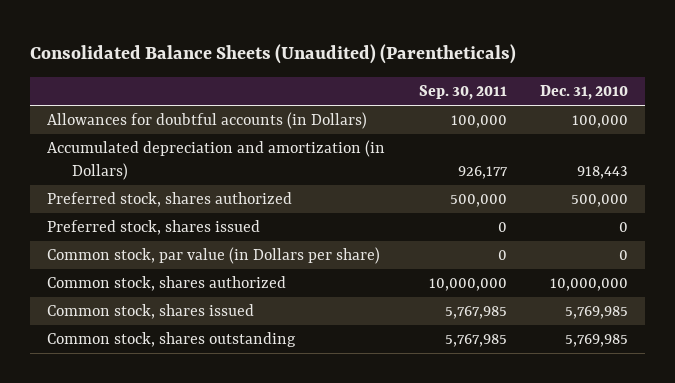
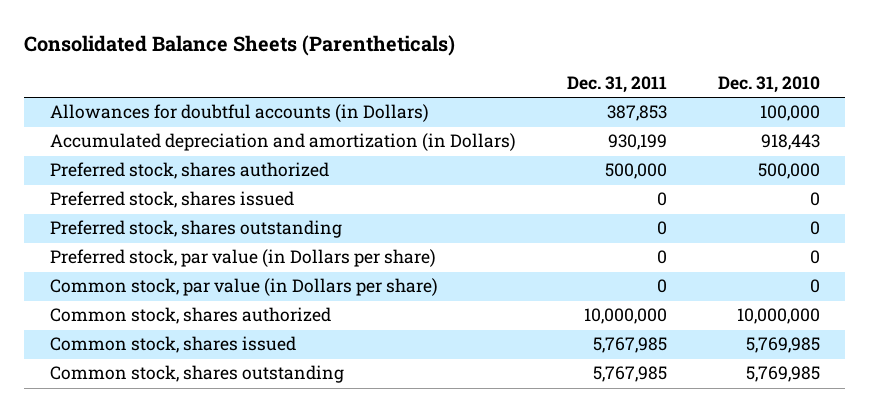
- Consolidated Balance Sheets (Unaudited) (Parentheticals)
+ Consolidated Balance Sheets (Parentheticals)
- | Sep. 30, 2011 | Dec. 31, 2010
+ | Dec. 31, 2011 | Dec. 31, 2010
+ Preferred stock, shares outstanding | 0 | 0
+ Preferred stock, par value (in Dollars per share) | 0 | 0

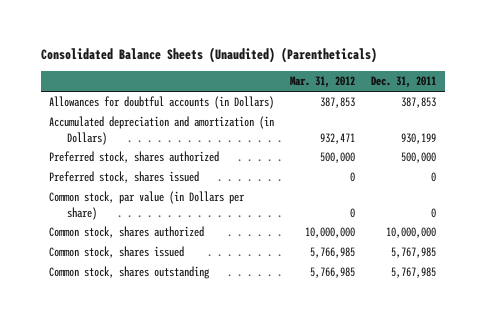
- Consolidated Balance Sheets (Parentheticals)
+ Consolidated Balance Sheets (Unaudited) (Parentheticals)
- | Dec. 31, 2011 | Dec. 31, 2010
+ | Mar. 31, 2012 | Dec. 31, 2011
- Preferred stock, shares outstanding | 0 | 0
- Preferred stock, par value (in Dollars per share) | 0 | 0

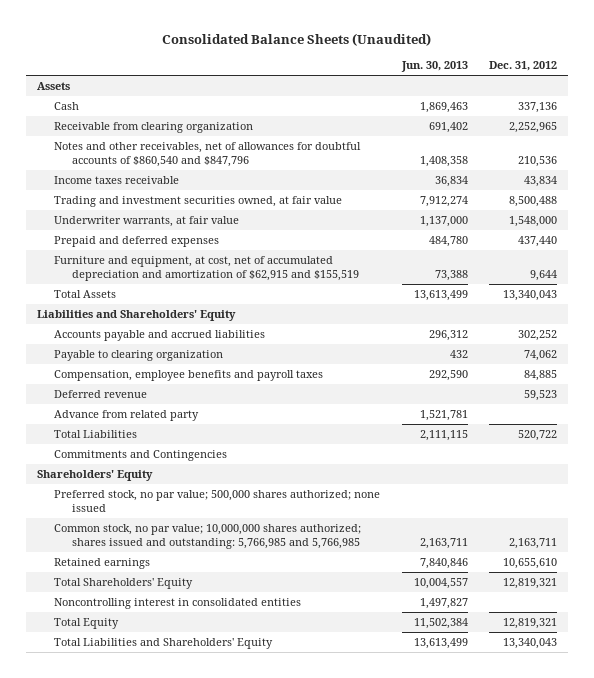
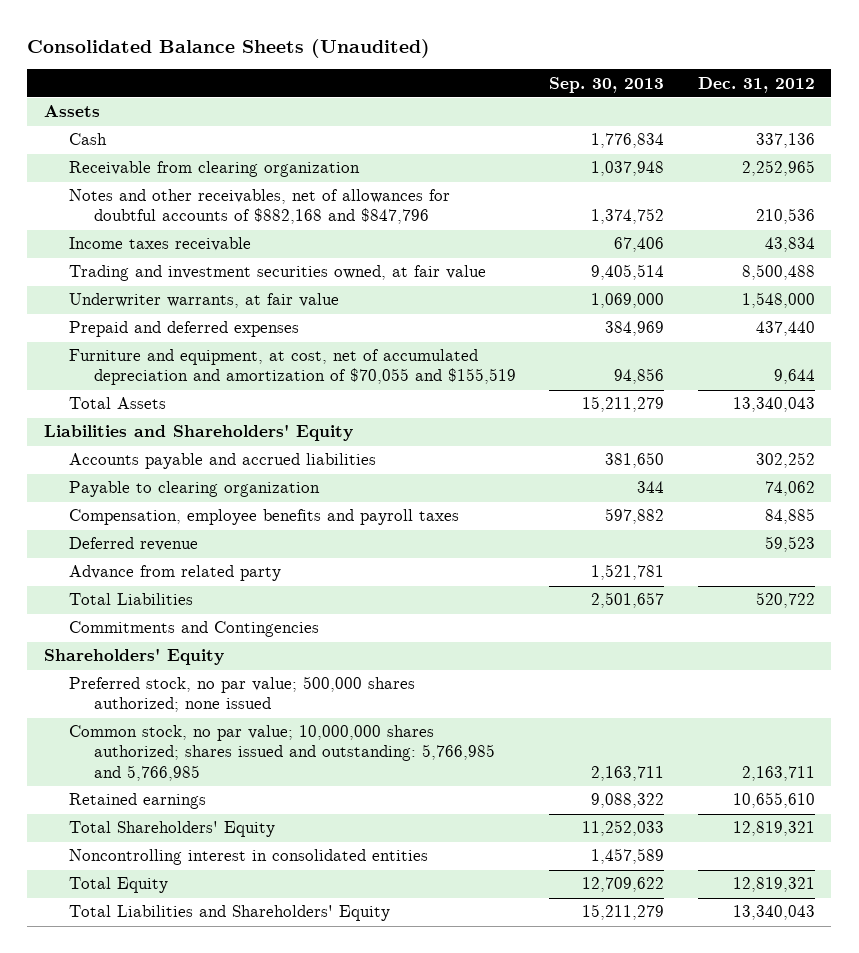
- | Jun. 30, 2013 | Dec. 31, 2012
+ | Sep. 30, 2013 | Dec. 31, 2012
- Notes and other receivables, net of allowances for doubtful accounts of $860,540 and $847,796 | 1,408,358 | 210,536
+ Notes and other receivables, net of allowances for doubtful accounts of $882,168 and $847,796 | 1,374,752 | 210,536
- Furniture and equipment, at cost, net of accumulated depreciation and amortization of $62,915 and $155,519 | 73,388 | 9,644
+ Furniture and equipment, at cost, net of accumulated depreciation and amortization of $70,055 and $155,519 | 94,856 | 9,644

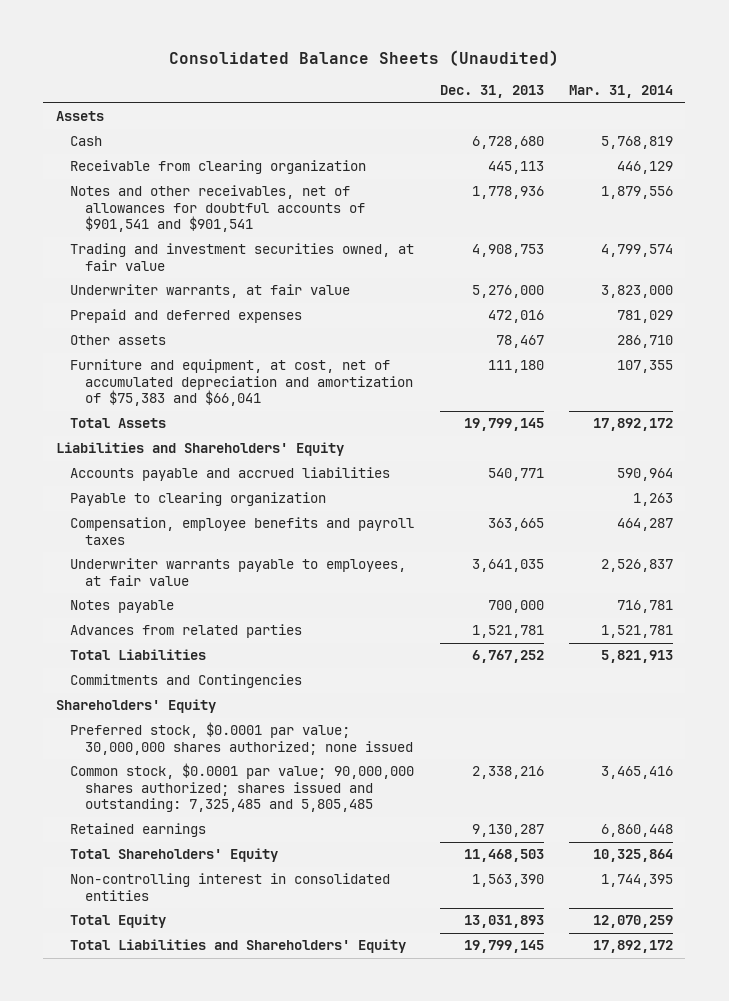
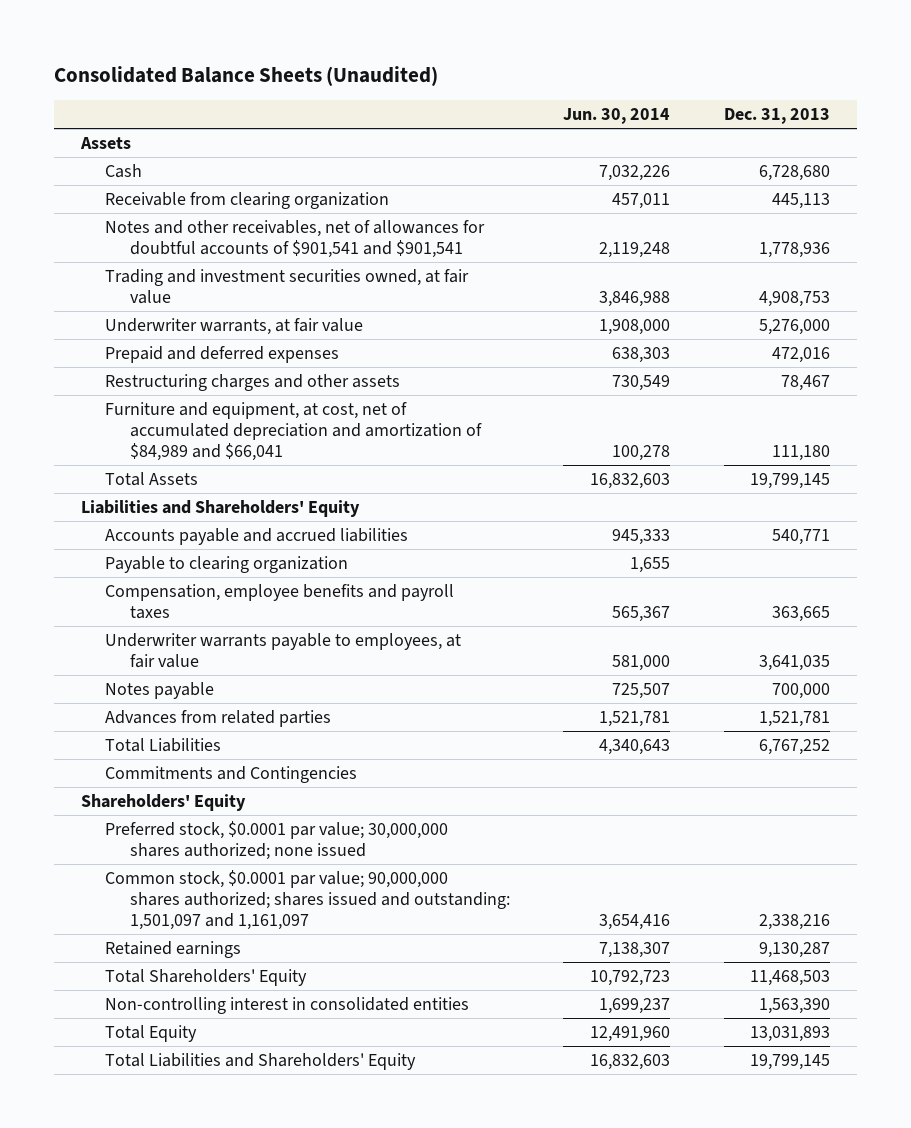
- | Dec. 31, 2013 | Mar. 31, 2014
+ | Jun. 30, 2014 | Dec. 31, 2013
- Other assets | 78,467 | 286,710
- Furniture and equipment, at cost, net of accumulated depreciation and amortization of $75,383 and $66,041 | 111,180 | 107,355
+ Restructuring charges and other assets | 730,549 | 78,467
+ Furniture and equipment, at cost, net of accumulated depreciation and amortization of $84,989 and $66,041 | 100,278 | 111,180
- Common stock, $0.0001 par value; 90,000,000 shares authorized; shares issued and outstanding: 7,325,485 and 5,805,485 | 2,338,216 | 3,465,416
+ Common stock, $0.0001 par value; 90,000,000 shares authorized; shares issued and outstanding: 1,501,097 and 1,161,097 | 3,654,416 | 2,338,216

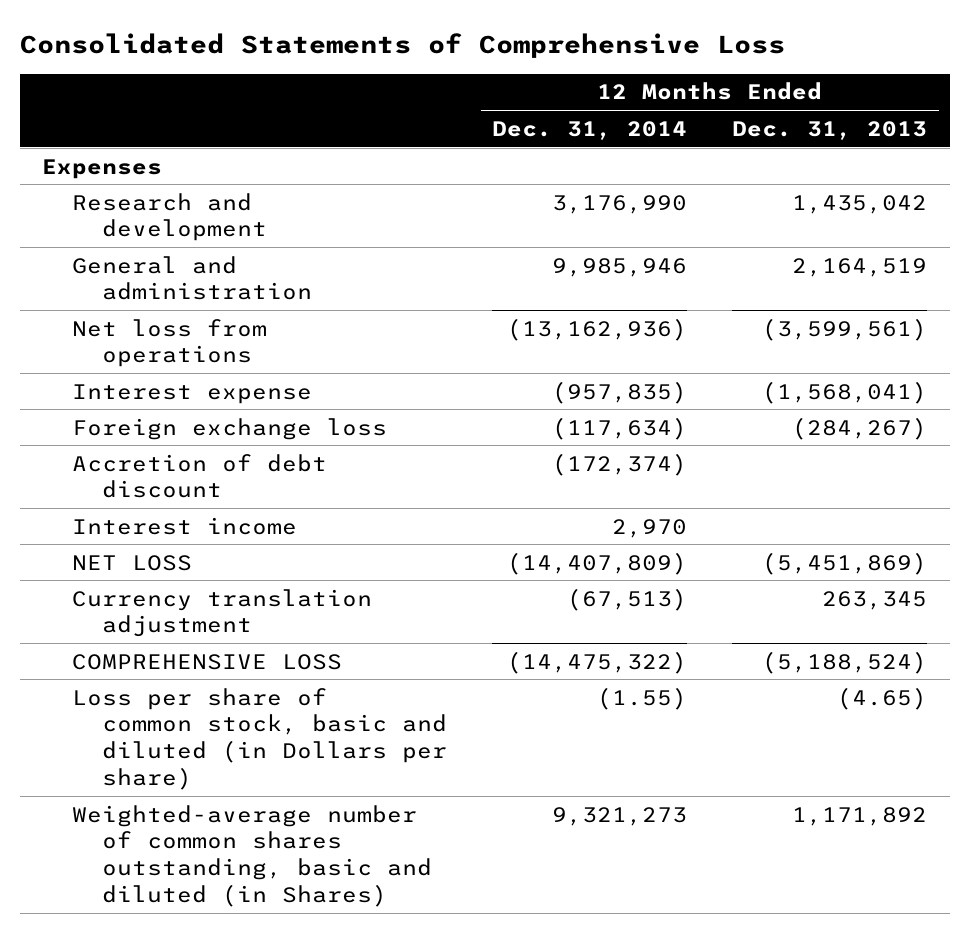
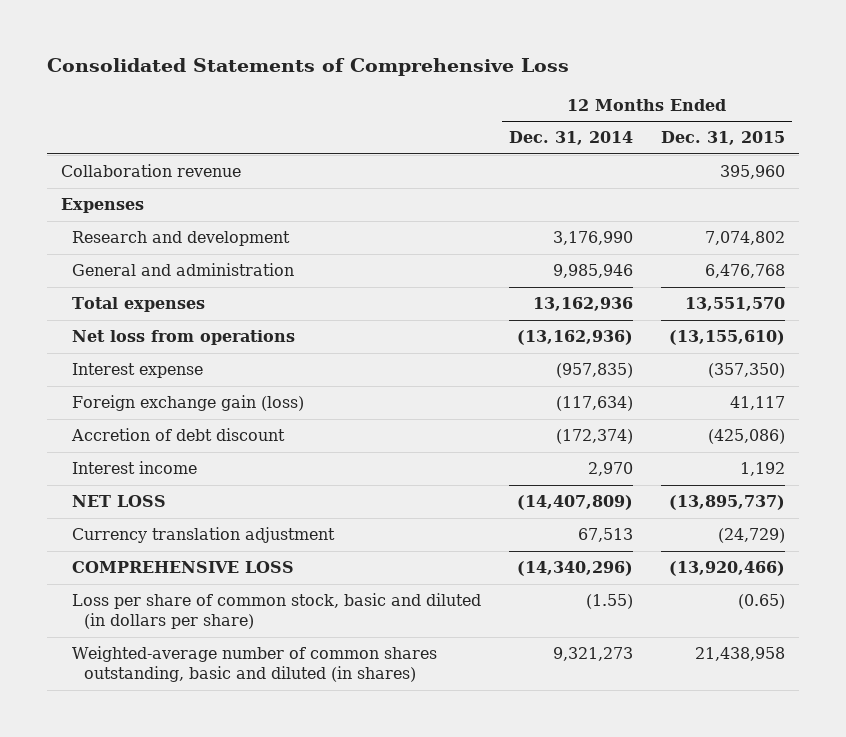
- | 12 Months Ended Dec. 31, 2014 | 12 Months Ended Dec. 31, 2013
+ | 12 Months Ended Dec. 31, 2014 | 12 Months Ended Dec. 31, 2015
+ Collaboration revenue | | 395,960
+ Total expenses | 13,162,936 | 13,551,570
- Foreign exchange loss | (117,634) | (284,267)
+ Foreign exchange gain (loss) | (117,634) | 41,117
- Currency translation adjustment | (67,513) | 263,345
- COMPREHENSIVE LOSS | (14,475,322) | (5,188,524)
- Loss per share of common stock, basic and diluted (in Dollars per share) | (1.55) | (4.65)
- Weighted-average number of common shares outstanding, basic and diluted (in Shares) | 9,321,273 | 1,171,892
+ Currency translation adjustment | 67,513 | (24,729)
+ COMPREHENSIVE LOSS | (14,340,296) | (13,920,466)
+ Loss per share of common stock, basic and diluted (in dollars per share) | (1.55) | (0.65)
+ Weighted-average number of common shares outstanding, basic and diluted (in shares) | 9,321,273 | 21,438,958

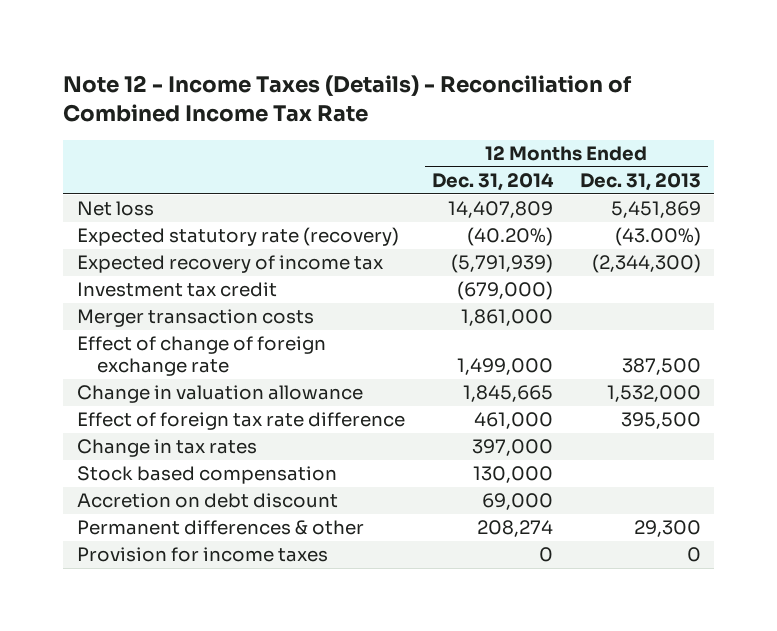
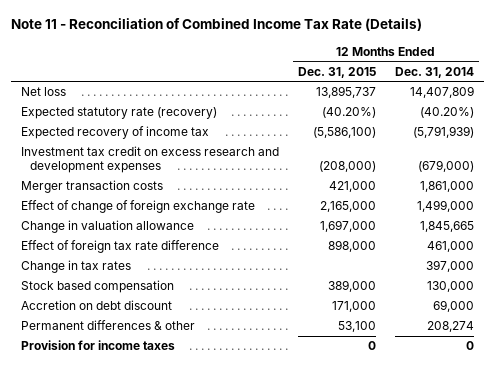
- Note 12 - Income Taxes (Details) - Reconciliation of Combined Income Tax Rate
+ Note 11 - Reconciliation of Combined Income Tax Rate (Details)
- | 12 Months Ended Dec. 31, 2014 | 12 Months Ended Dec. 31, 2013
+ | 12 Months Ended Dec. 31, 2015 | 12 Months Ended Dec. 31, 2014
- Investment tax credit | (679,000) |
+ Investment tax credit on excess research and development expenses | (208,000) | (679,000)

